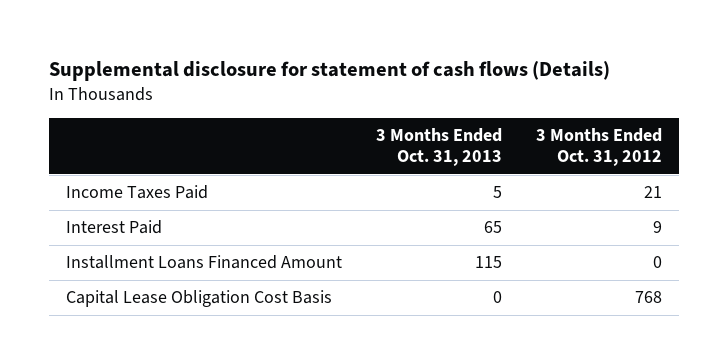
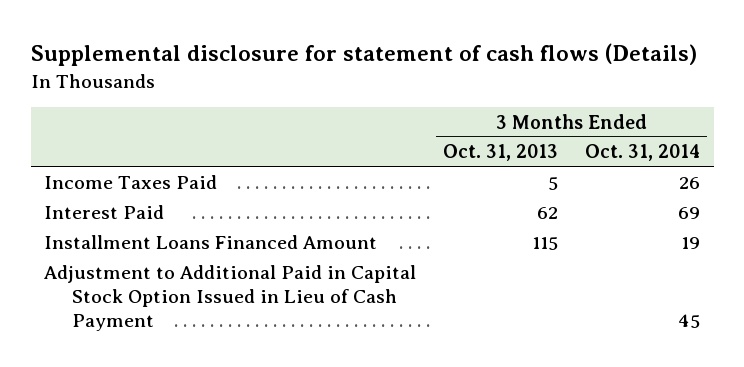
- | 3 Months Ended Oct. 31, 2013 | 3 Months Ended Oct. 31, 2012
+ | 3 Months Ended Oct. 31, 2013 | 3 Months Ended Oct. 31, 2014
- Interest Paid | 65 | 9
+ Interest Paid | 62 | 69
- Capital Lease Obligation Cost Basis | 0 | 768
+ Adjustment to Additional Paid in Capital Stock Option Issued in Lieu of Cash Payment | | 45

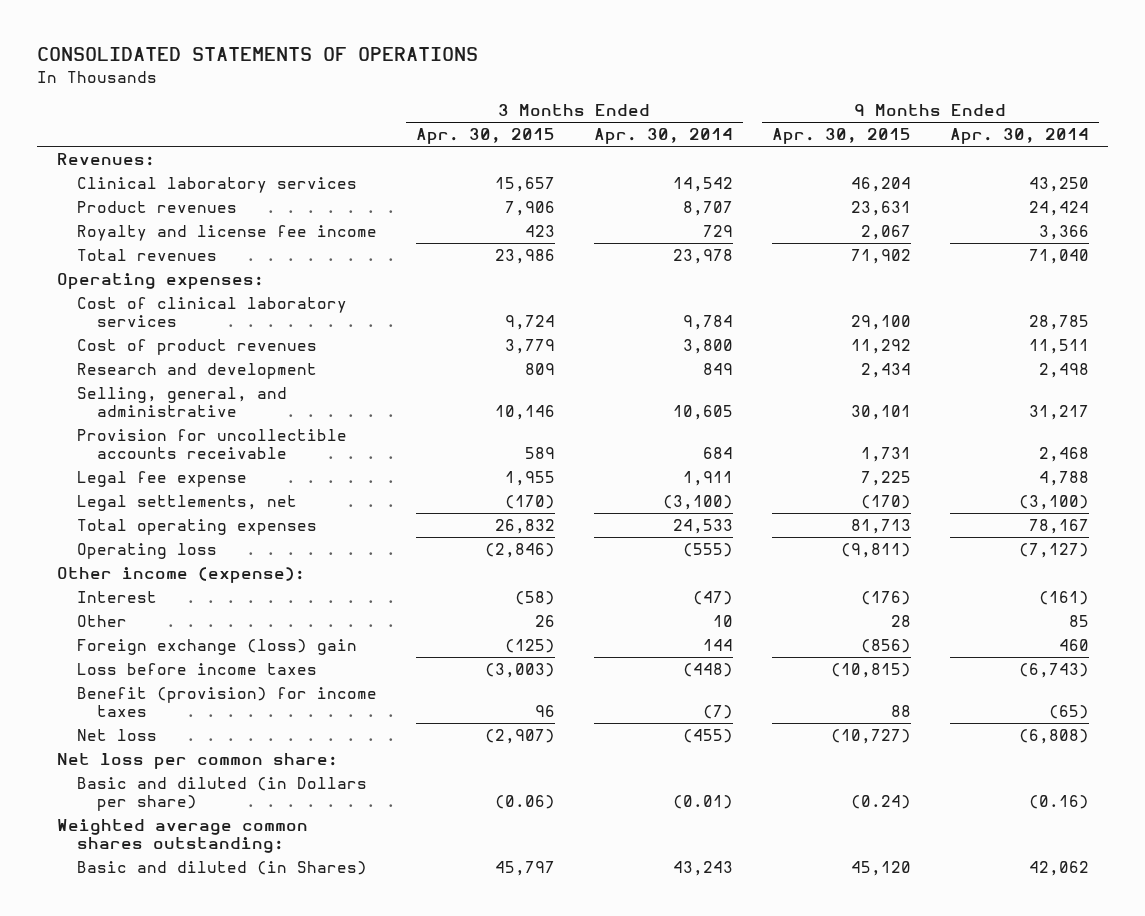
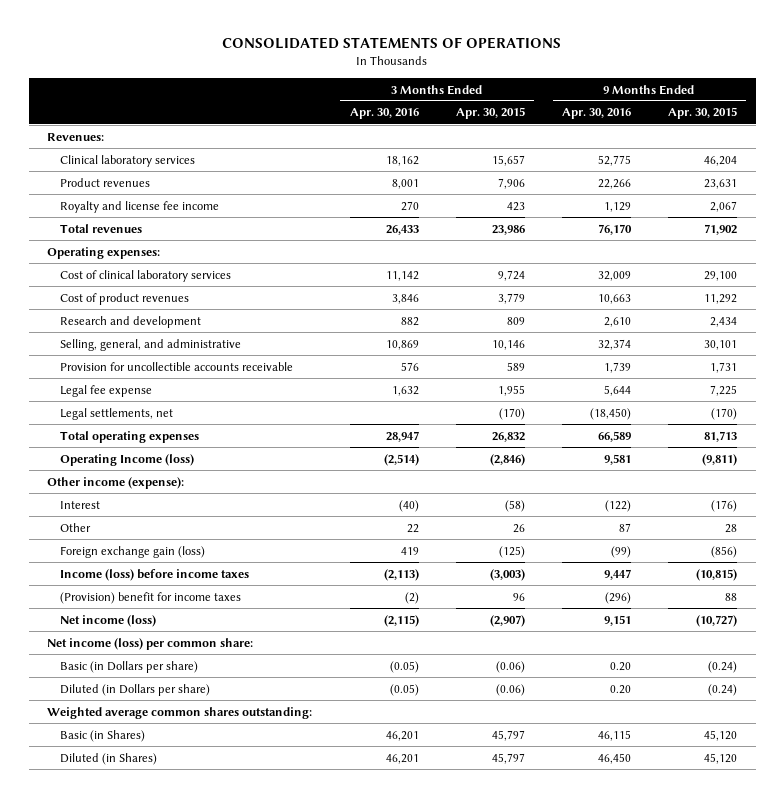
- | 3 Months Ended Apr. 30, 2015 | 3 Months Ended Apr. 30, 2014 | 9 Months Ended Apr. 30, 2015 | 9 Months Ended Apr. 30, 2014
+ | 3 Months Ended Apr. 30, 2016 | 3 Months Ended Apr. 30, 2015 | 9 Months Ended Apr. 30, 2016 | 9 Months Ended Apr. 30, 2015
- Operating loss | (2,846) | (555) | (9,811) | (7,127)
+ Operating Income (loss) | (2,514) | (2,846) | 9,581 | (9,811)
- Foreign exchange (loss) gain | (125) | 144 | (856) | 460
- Loss before income taxes | (3,003) | (448) | (10,815) | (6,743)
- Benefit (provision) for income taxes | 96 | (7) | 88 | (65)
- Net loss | (2,907) | (455) | (10,727) | (6,808)
- Net loss per common share:
- Basic and diluted (in Dollars per share) | (0.06) | (0.01) | (0.24) | (0.16)
+ Foreign exchange gain (loss) | 419 | (125) | (99) | (856)
+ Income (loss) before income taxes | (2,113) | (3,003) | 9,447 | (10,815)
+ (Provision) benefit for income taxes | (2) | 96 | (296) | 88
+ Net income (loss) | (2,115) | (2,907) | 9,151 | (10,727)
+ Net income (loss) per common share:
+ Basic (in Dollars per share) | (0.05) | (0.06) | 0.20 | (0.24)
+ Diluted (in Dollars per share) | (0.05) | (0.06) | 0.20 | (0.24)
- Basic and diluted (in Shares) | 45,797 | 43,243 | 45,120 | 42,062
+ Basic (in Shares) | 46,201 | 45,797 | 46,115 | 45,120
+ Diluted (in Shares) | 46,201 | 45,797 | 46,450 | 45,120

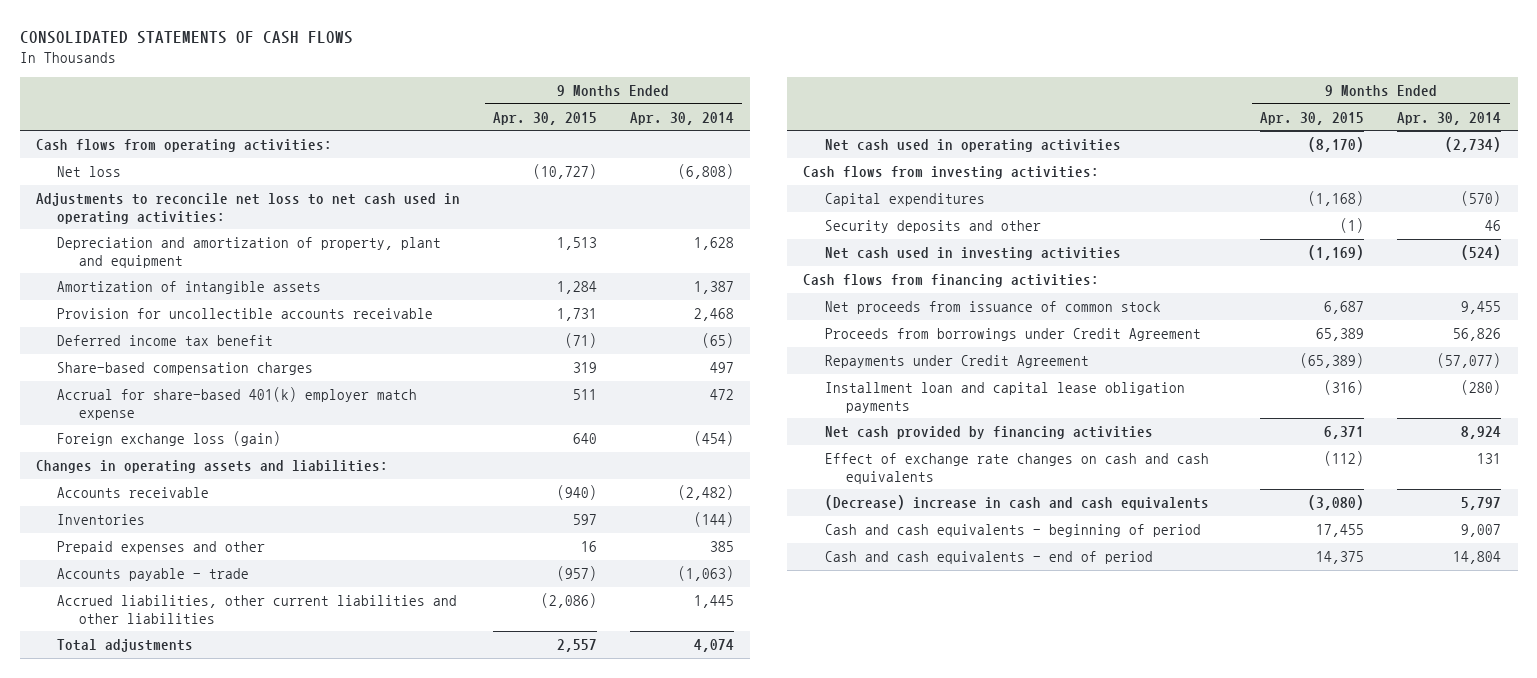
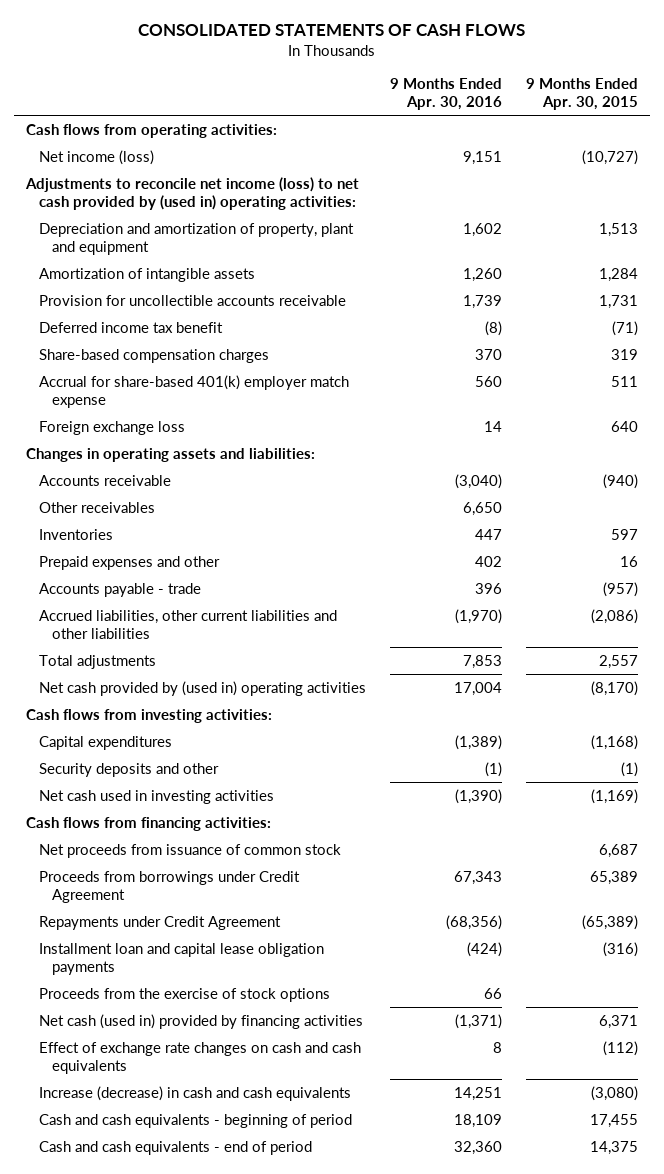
- | 9 Months Ended Apr. 30, 2015 | 9 Months Ended Apr. 30, 2014
+ | 9 Months Ended Apr. 30, 2016 | 9 Months Ended Apr. 30, 2015
- Net loss | (10,727) | (6,808)
- Adjustments to reconcile net loss to net cash used in operating activities:
+ Net income (loss) | 9,151 | (10,727)
+ Adjustments to reconcile net income (loss) to net cash provided by (used in) operating activities:
- Foreign exchange loss (gain) | 640 | (454)
+ Foreign exchange loss | 14 | 640
+ Other receivables | 6,650 |
- Net cash used in operating activities | (8,170) | (2,734)
+ Net cash provided by (used in) operating activities | 17,004 | (8,170)
- Net cash provided by financing activities | 6,371 | 8,924
+ Proceeds from the exercise of stock options | 66 |
+ Net cash (used in) provided by financing activities | (1,371) | 6,371
- (Decrease) increase in cash and cash equivalents | (3,080) | 5,797
+ Increase (decrease) in cash and cash equivalents | 14,251 | (3,080)

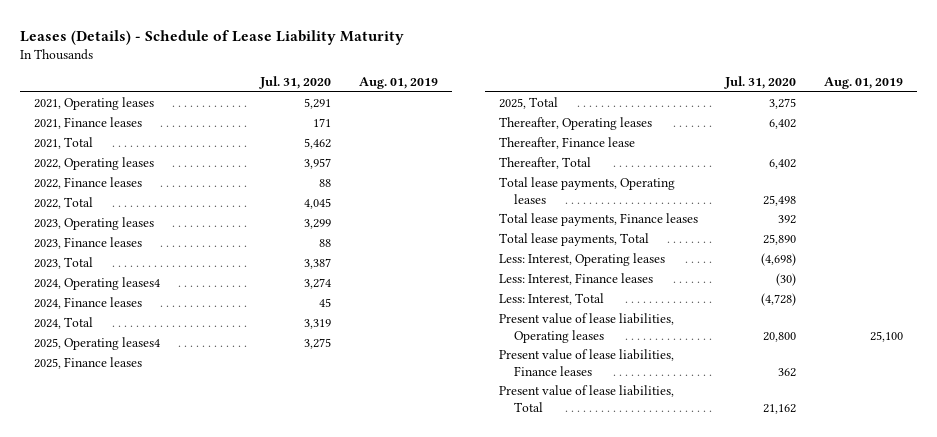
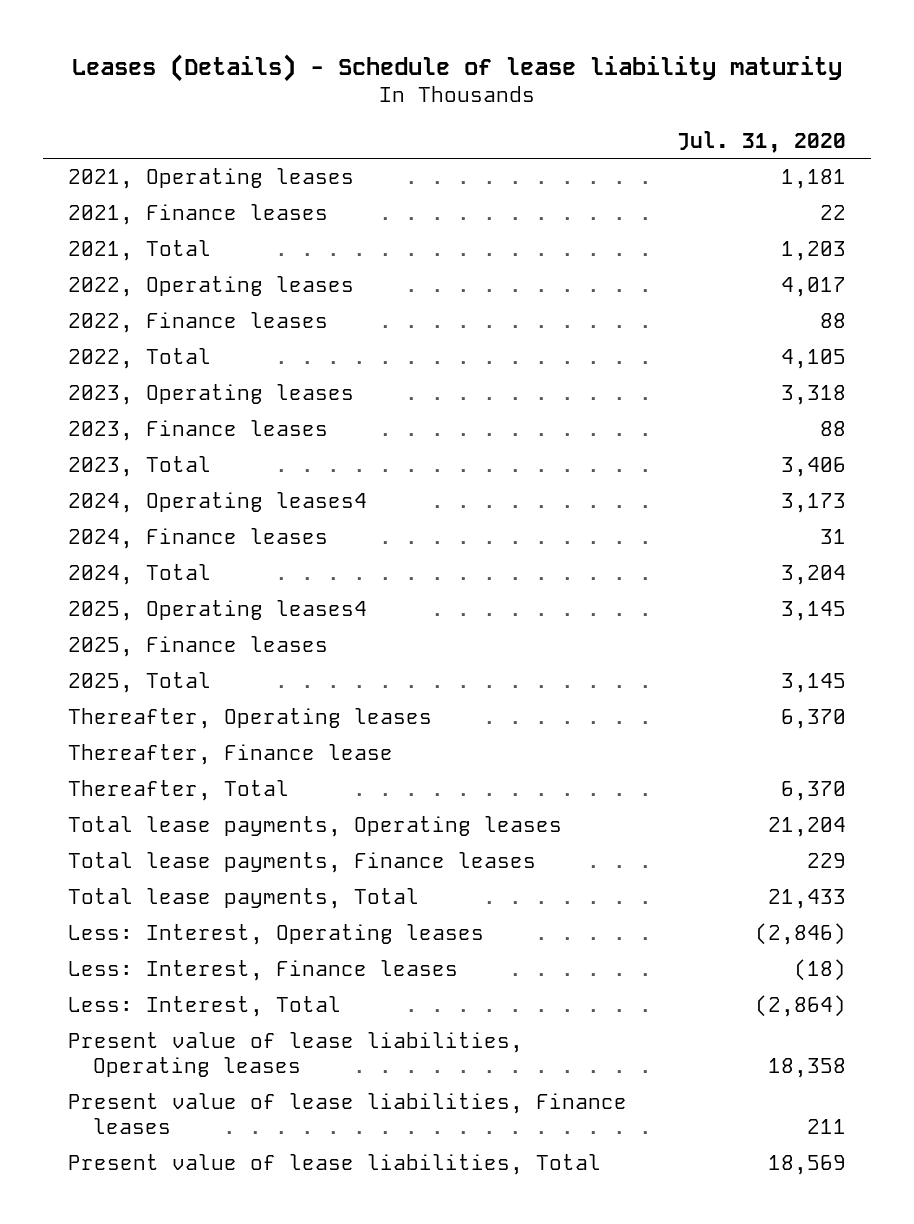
- Leases (Details) - Schedule of Lease Liability Maturity
+ Leases (Details) - Schedule of lease liability maturity
- | Jul. 31, 2020 | Aug. 01, 2019
+ | Jul. 31, 2020
- 2021, Operating leases | 5,291 |
- 2021, Finance leases | 171 |
- 2021, Total | 5,462 |
- 2022, Operating leases | 3,957 |
+ 2021, Operating leases | 1,181
+ 2021, Finance leases | 22
+ 2021, Total | 1,203
+ 2022, Operating leases | 4,017
- 2022, Total | 4,045 |
- 2023, Operating leases | 3,299 |
+ 2022, Total | 4,105
+ 2023, Operating leases | 3,318
- 2023, Total | 3,387 |
- 2024, Operating leases4 | 3,274 |
- 2024, Finance leases | 45 |
- 2024, Total | 3,319 |
- 2025, Operating leases4 | 3,275 |
+ 2023, Total | 3,406
+ 2024, Operating leases4 | 3,173
+ 2024, Finance leases | 31
+ 2024, Total | 3,204
+ 2025, Operating leases4 | 3,145
- 2025, Total | 3,275 |
- Thereafter, Operating leases | 6,402 |
+ 2025, Total | 3,145
+ Thereafter, Operating leases | 6,370
- Thereafter, Total | 6,402 |
- Total lease payments, Operating leases | 25,498 |
- Total lease payments, Finance leases | 392 |
- Total lease payments, Total | 25,890 |
- Less: Interest, Operating leases | (4,698) |
- Less: Interest, Finance leases | (30) |
- Less: Interest, Total | (4,728) |
- Present value of lease liabilities, Operating leases | 20,800 | 25,100
- Present value of lease liabilities, Finance leases | 362 |
- Present value of lease liabilities, Total | 21,162 |
+ Thereafter, Total | 6,370
+ Total lease payments, Operating leases | 21,204
+ Total lease payments, Finance leases | 229
+ Total lease payments, Total | 21,433
+ Less: Interest, Operating leases | (2,846)
+ Less: Interest, Finance leases | (18)
+ Less: Interest, Total | (2,864)
+ Present value of lease liabilities, Operating leases | 18,358
+ Present value of lease liabilities, Finance leases | 211
+ Present value of lease liabilities, Total | 18,569

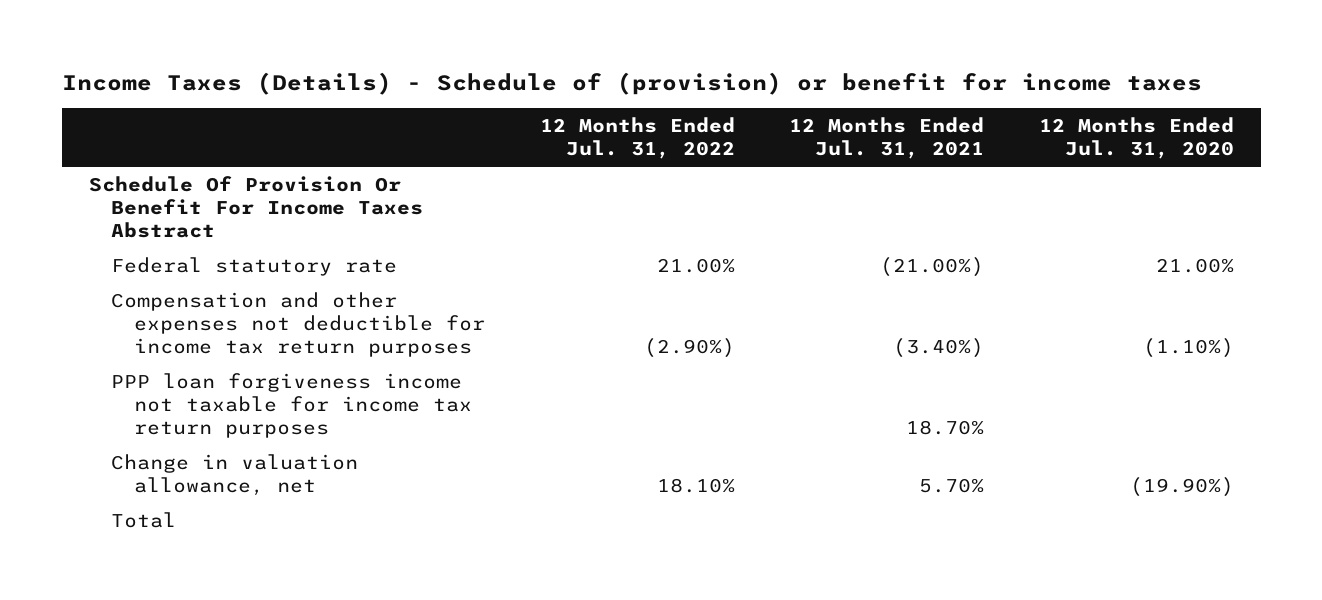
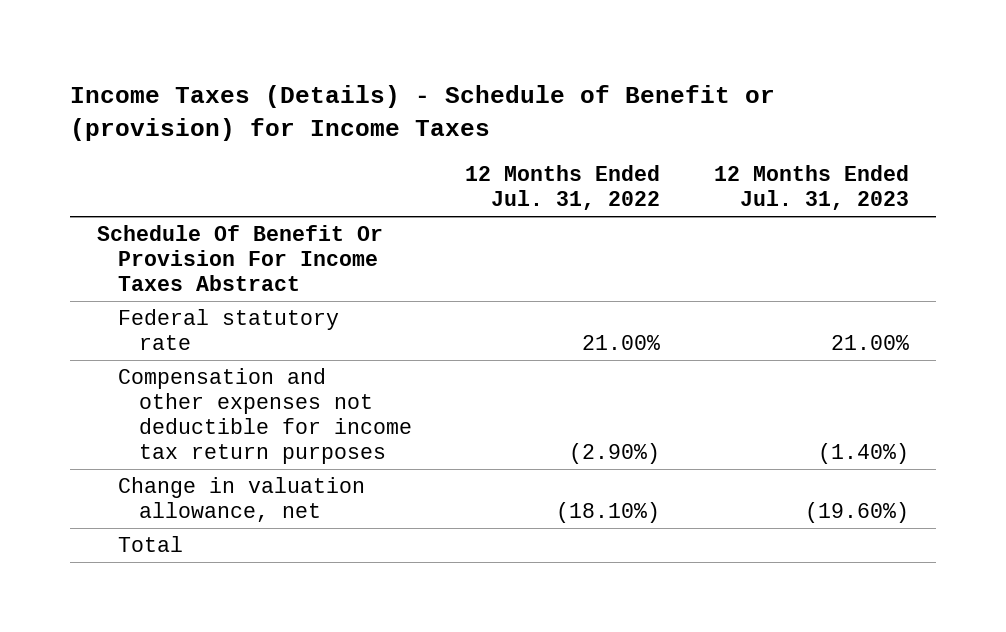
- Income Taxes (Details) - Schedule of (provision) or benefit for income taxes
+ Income Taxes (Details) - Schedule of Benefit or (provision) for Income Taxes
- | 12 Months Ended Jul. 31, 2022 | 12 Months Ended Jul. 31, 2021 | 12 Months Ended Jul. 31, 2020
+ | 12 Months Ended Jul. 31, 2022 | 12 Months Ended Jul. 31, 2023
- Schedule Of Provision Or Benefit For Income Taxes Abstract
+ Schedule Of Benefit Or Provision For Income Taxes Abstract
- PPP loan forgiveness income not taxable for income tax return purposes | | 18.70% |
- Change in valuation allowance, net | 18.10% | 5.70% | (19.90%)
+ Change in valuation allowance, net | (18.10%) | (19.60%)

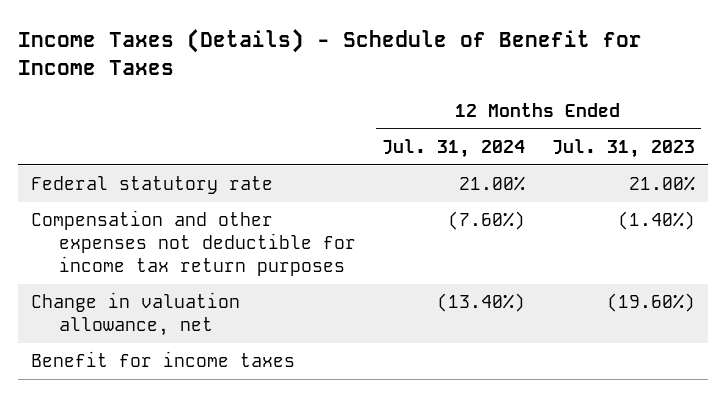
- Income Taxes (Details) - Schedule of Benefit or (provision) for Income Taxes
+ Income Taxes (Details) - Schedule of Benefit for Income Taxes
- | 12 Months Ended Jul. 31, 2022 | 12 Months Ended Jul. 31, 2023
+ | 12 Months Ended Jul. 31, 2024 | 12 Months Ended Jul. 31, 2023
- Schedule Of Benefit Or Provision For Income Taxes Abstract
- Total
+ Benefit for income taxes

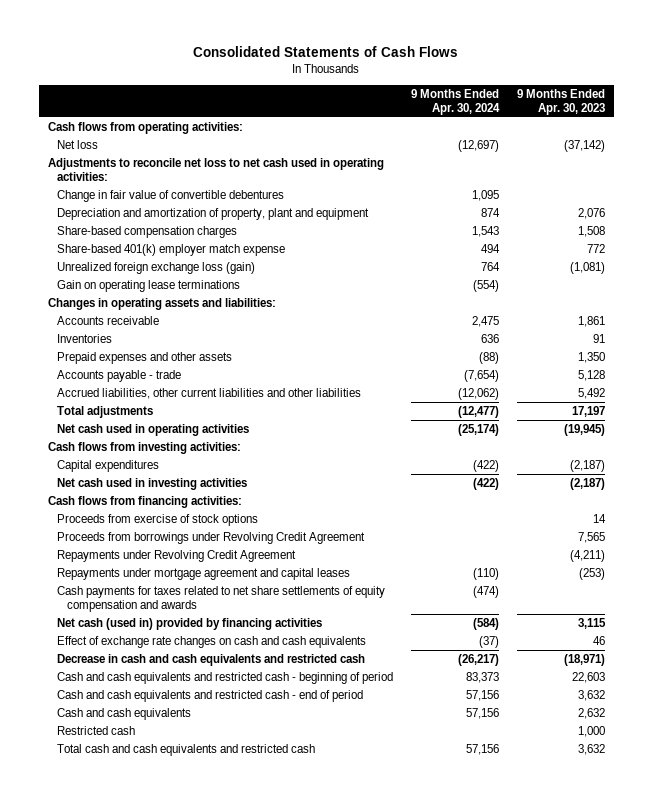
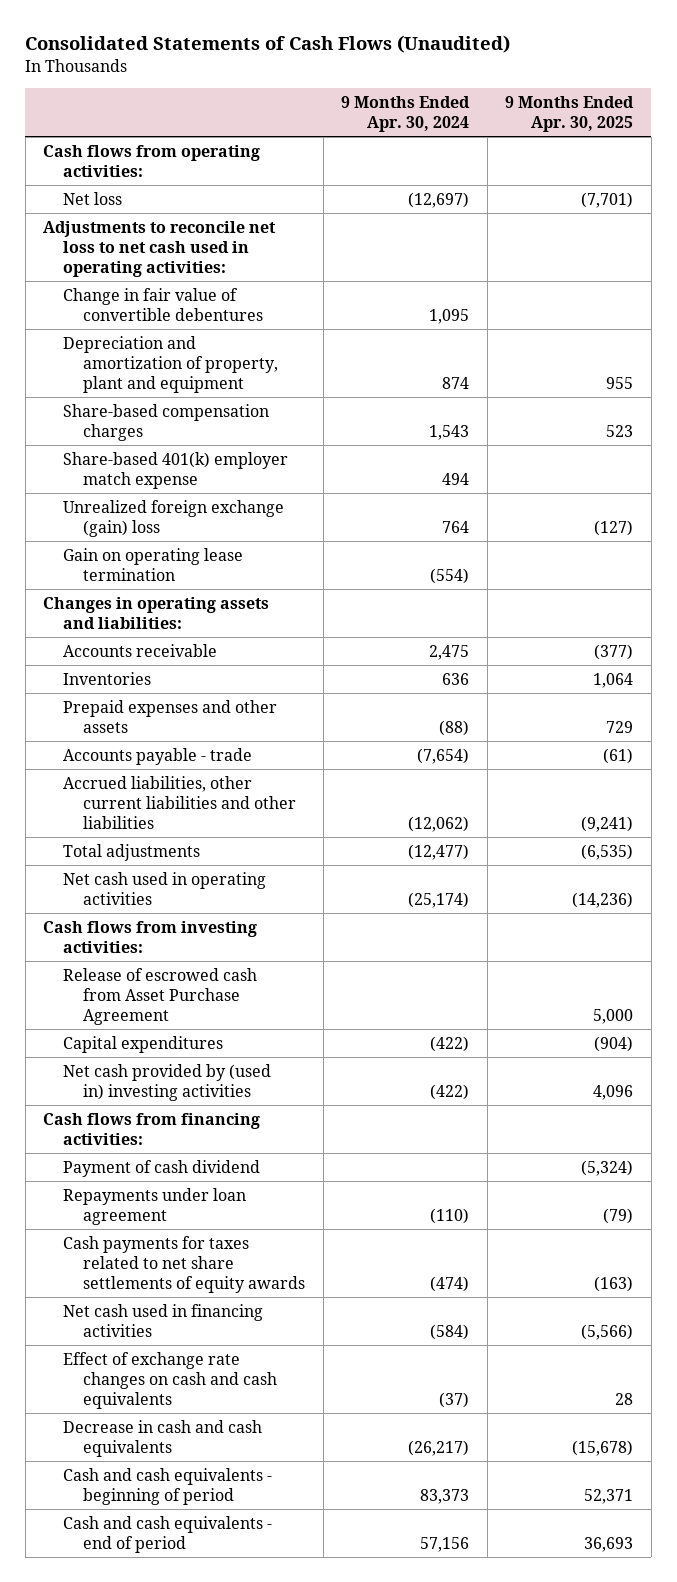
- Consolidated Statements of Cash Flows
+ Consolidated Statements of Cash Flows (Unaudited)
- | 9 Months Ended Apr. 30, 2024 | 9 Months Ended Apr. 30, 2023
+ | 9 Months Ended Apr. 30, 2024 | 9 Months Ended Apr. 30, 2025
- Unrealized foreign exchange loss (gain) | 764 | (1,081)
- Gain on operating lease terminations | (554) |
+ Unrealized foreign exchange (gain) loss | 764 | (127)
+ Gain on operating lease termination | (554) |
+ Release of escrowed cash from Asset Purchase Agreement | | 5,000
- Net cash used in investing activities | (422) | (2,187)
+ Net cash provided by (used in) investing activities | (422) | 4,096
- Proceeds from exercise of stock options | | 14
- Proceeds from borrowings under Revolving Credit Agreement | | 7,565
- Repayments under Revolving Credit Agreement | | (4,211)
- Repayments under mortgage agreement and capital leases | (110) | (253)
- Cash payments for taxes related to net share settlements of equity compensation and awards | (474) |
- Net cash (used in) provided by financing activities | (584) | 3,115
+ Payment of cash dividend | | (5,324)
+ Repayments under loan agreement | (110) | (79)
+ Cash payments for taxes related to net share settlements of equity awards | (474) | (163)
+ Net cash used in financing activities | (584) | (5,566)
- Decrease in cash and cash equivalents and restricted cash | (26,217) | (18,971)
- Cash and cash equivalents and restricted cash - beginning of period | 83,373 | 22,603
- Cash and cash equivalents and restricted cash - end of period | 57,156 | 3,632
- Cash and cash equivalents | 57,156 | 2,632
- Restricted cash | | 1,000
- Total cash and cash equivalents and restricted cash | 57,156 | 3,632
+ Decrease in cash and cash equivalents | (26,217) | (15,678)
+ Cash and cash equivalents - beginning of period | 83,373 | 52,371
+ Cash and cash equivalents - end of period | 57,156 | 36,693

